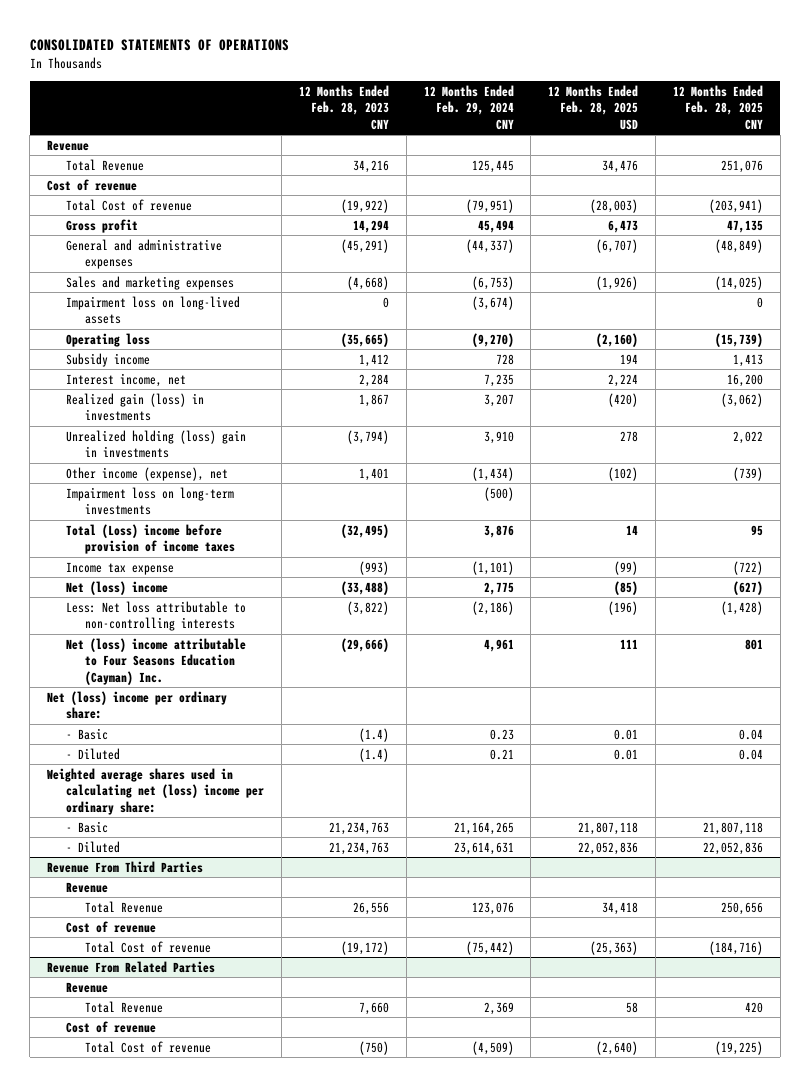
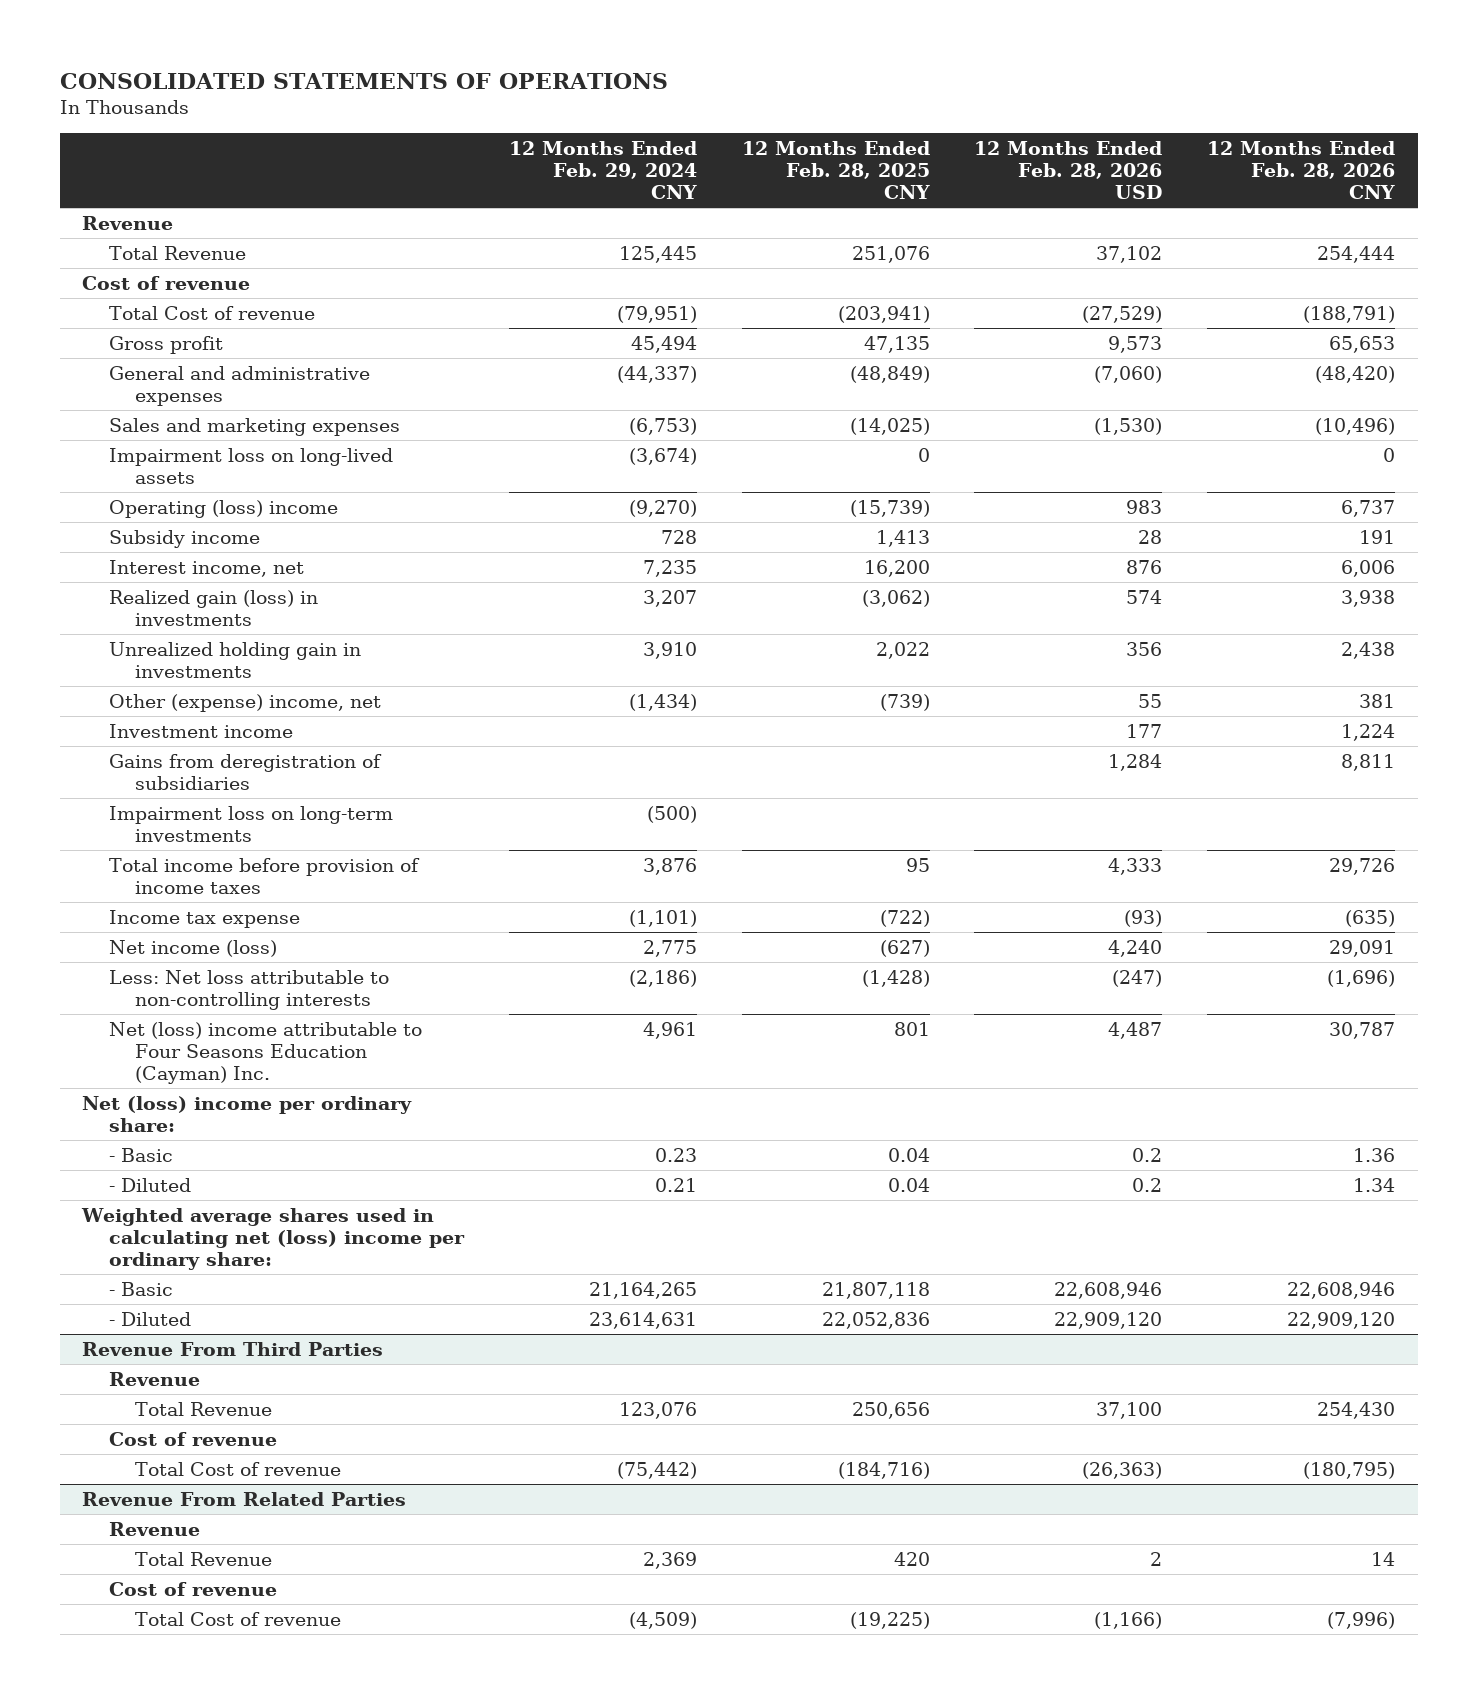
- | 12 Months Ended Feb. 28, 2023 CNY | 12 Months Ended Feb. 29, 2024 CNY | 12 Months Ended Feb. 28, 2025 USD | 12 Months Ended Feb. 28, 2025 CNY
+ | 12 Months Ended Feb. 29, 2024 CNY | 12 Months Ended Feb. 28, 2025 CNY | 12 Months Ended Feb. 28, 2026 USD | 12 Months Ended Feb. 28, 2026 CNY
- Operating loss | (35,665) | (9,270) | (2,160) | (15,739)
+ Operating (loss) income | (9,270) | (15,739) | 983 | 6,737
- Unrealized holding (loss) gain in investments | (3,794) | 3,910 | 278 | 2,022
- Other income (expense), net | 1,401 | (1,434) | (102) | (739)
+ Unrealized holding gain in investments | 3,910 | 2,022 | 356 | 2,438
+ Other (expense) income, net | (1,434) | (739) | 55 | 381
+ Investment income | | | 177 | 1,224
+ Gains from deregistration of subsidiaries | | | 1,284 | 8,811
- Total (Loss) income before provision of income taxes | (32,495) | 3,876 | 14 | 95
+ Total income before provision of income taxes | 3,876 | 95 | 4,333 | 29,726
- Net (loss) income | (33,488) | 2,775 | (85) | (627)
+ Net income (loss) | 2,775 | (627) | 4,240 | 29,091

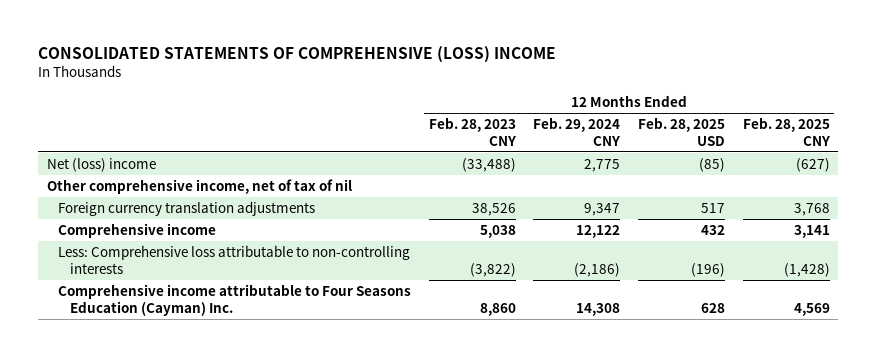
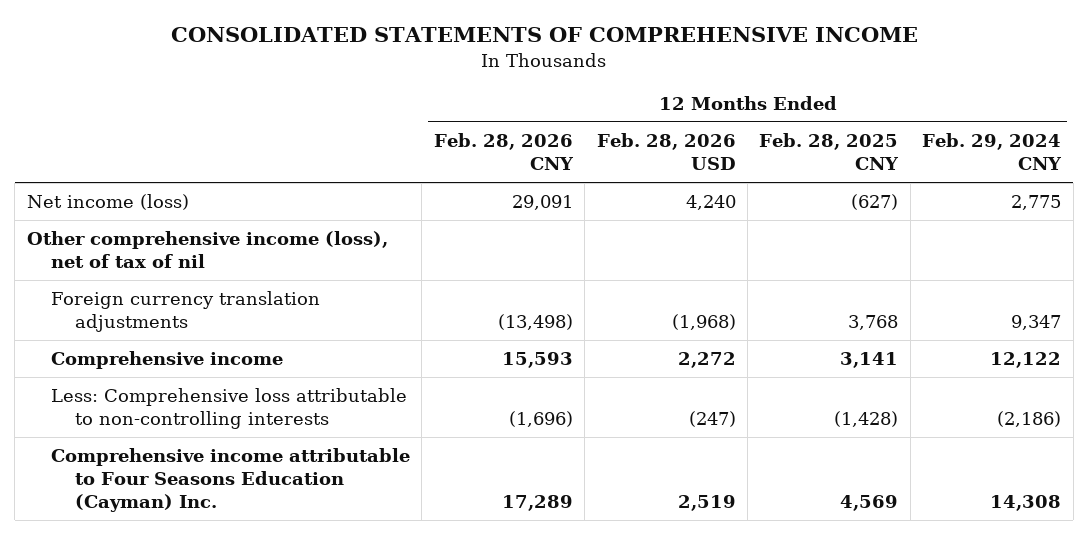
- CONSOLIDATED STATEMENTS OF COMPREHENSIVE (LOSS) INCOME
+ CONSOLIDATED STATEMENTS OF COMPREHENSIVE INCOME
- | 12 Months Ended Feb. 28, 2023 CNY | 12 Months Ended Feb. 29, 2024 CNY | 12 Months Ended Feb. 28, 2025 USD | 12 Months Ended Feb. 28, 2025 CNY
+ | 12 Months Ended Feb. 28, 2026 CNY | 12 Months Ended Feb. 28, 2026 USD | 12 Months Ended Feb. 28, 2025 CNY | 12 Months Ended Feb. 29, 2024 CNY
- Net (loss) income | (33,488) | 2,775 | (85) | (627)
- Other comprehensive income, net of tax of nil
+ Net income (loss) | 29,091 | 4,240 | (627) | 2,775
+ Other comprehensive income (loss), net of tax of nil

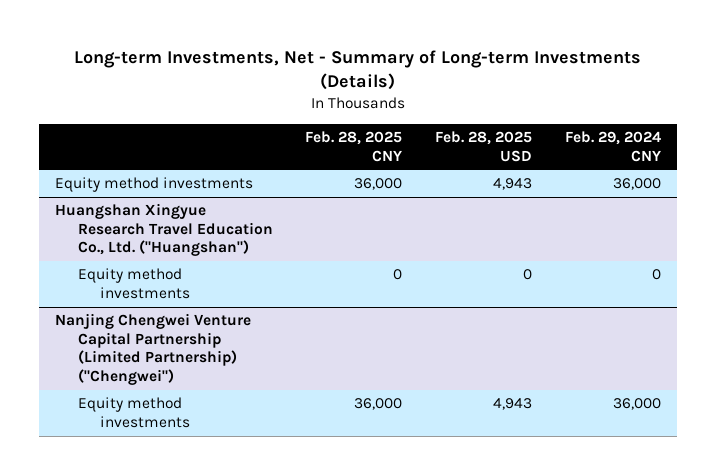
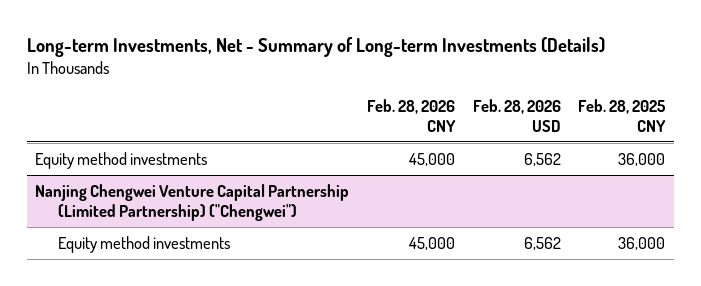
- | Feb. 28, 2025 CNY | Feb. 28, 2025 USD | Feb. 29, 2024 CNY
+ | Feb. 28, 2026 CNY | Feb. 28, 2026 USD | Feb. 28, 2025 CNY
- Huangshan Xingyue Research Travel Education Co., Ltd. ("Huangshan")
- Equity method investments | 0 | 0 | 0

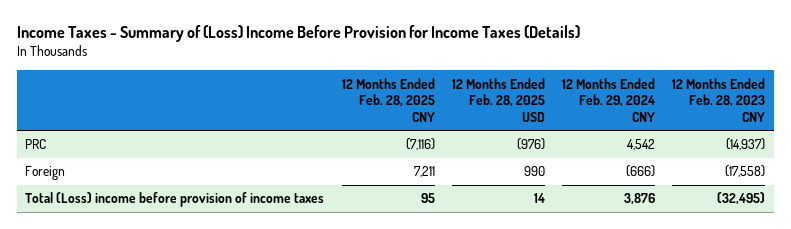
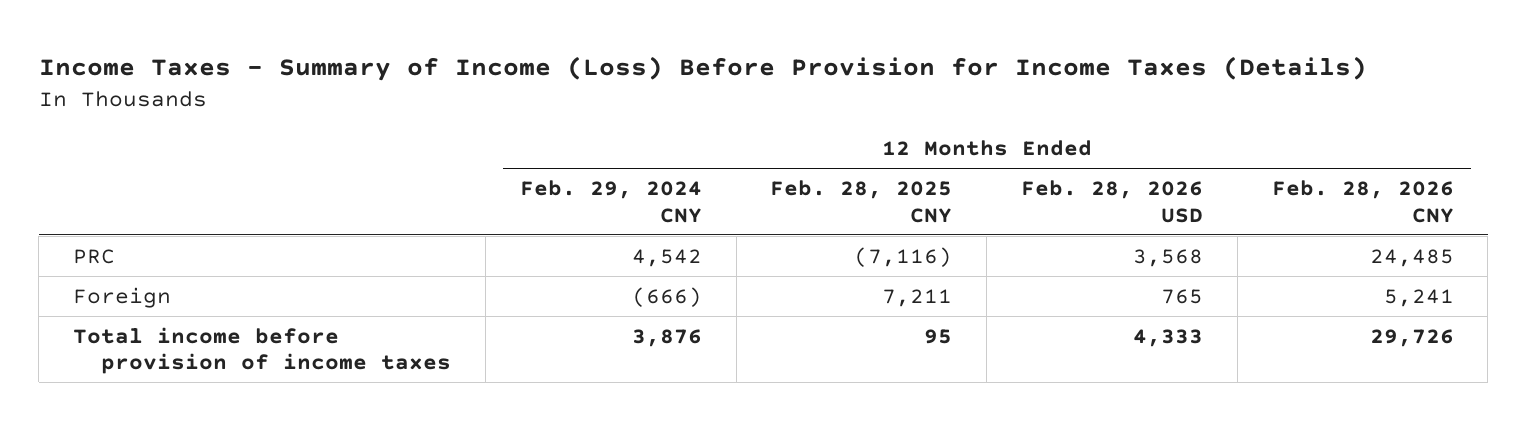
- Income Taxes - Summary of (Loss) Income Before Provision for Income Taxes (Details)
+ Income Taxes - Summary of Income (Loss) Before Provision for Income Taxes (Details)
- | 12 Months Ended Feb. 28, 2025 CNY | 12 Months Ended Feb. 28, 2025 USD | 12 Months Ended Feb. 29, 2024 CNY | 12 Months Ended Feb. 28, 2023 CNY
+ | 12 Months Ended Feb. 29, 2024 CNY | 12 Months Ended Feb. 28, 2025 CNY | 12 Months Ended Feb. 28, 2026 USD | 12 Months Ended Feb. 28, 2026 CNY
- Total (Loss) income before provision of income taxes | 95 | 14 | 3,876 | (32,495)
+ Total income before provision of income taxes | 3,876 | 95 | 4,333 | 29,726

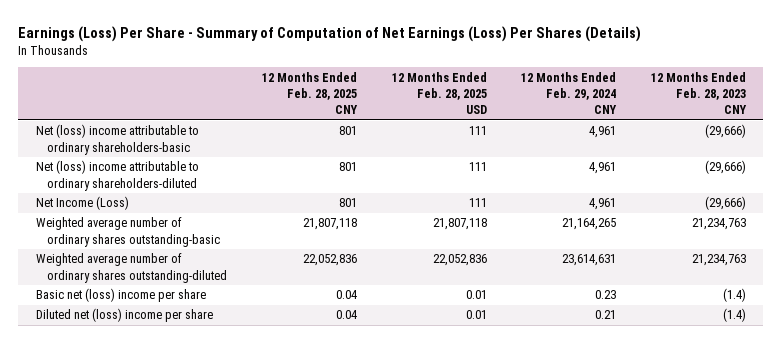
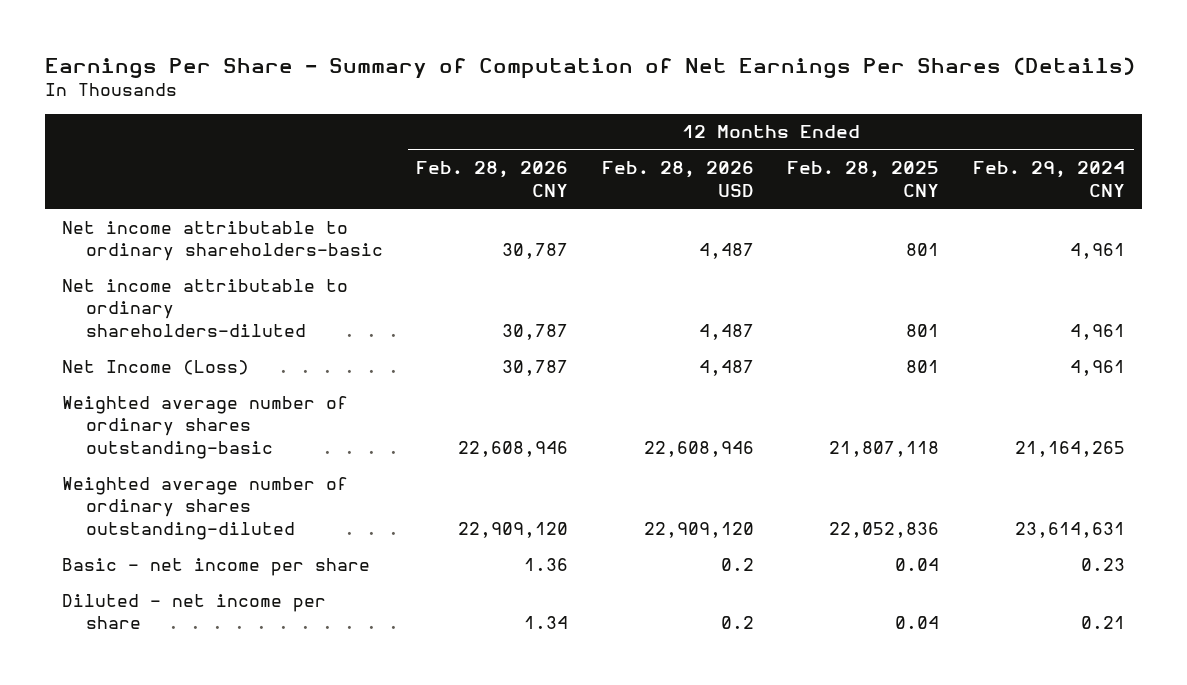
- Earnings (Loss) Per Share - Summary of Computation of Net Earnings (Loss) Per Shares (Details)
+ Earnings Per Share - Summary of Computation of Net Earnings Per Shares (Details)
- | 12 Months Ended Feb. 28, 2025 CNY | 12 Months Ended Feb. 28, 2025 USD | 12 Months Ended Feb. 29, 2024 CNY | 12 Months Ended Feb. 28, 2023 CNY
+ | 12 Months Ended Feb. 28, 2026 CNY | 12 Months Ended Feb. 28, 2026 USD | 12 Months Ended Feb. 28, 2025 CNY | 12 Months Ended Feb. 29, 2024 CNY
- Net (loss) income attributable to ordinary shareholders-basic | 801 | 111 | 4,961 | (29,666)
- Net (loss) income attributable to ordinary shareholders-diluted | 801 | 111 | 4,961 | (29,666)
+ Net income attributable to ordinary shareholders-basic | 30,787 | 4,487 | 801 | 4,961
+ Net income attributable to ordinary shareholders-diluted | 30,787 | 4,487 | 801 | 4,961
- Basic net (loss) income per share | 0.04 | 0.01 | 0.23 | (1.4)
- Diluted net (loss) income per share | 0.04 | 0.01 | 0.21 | (1.4)
+ Basic - net income per share | 1.36 | 0.2 | 0.04 | 0.23
+ Diluted - net income per share | 1.34 | 0.2 | 0.04 | 0.21

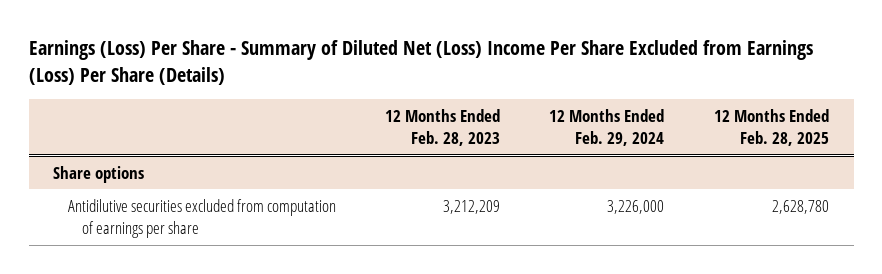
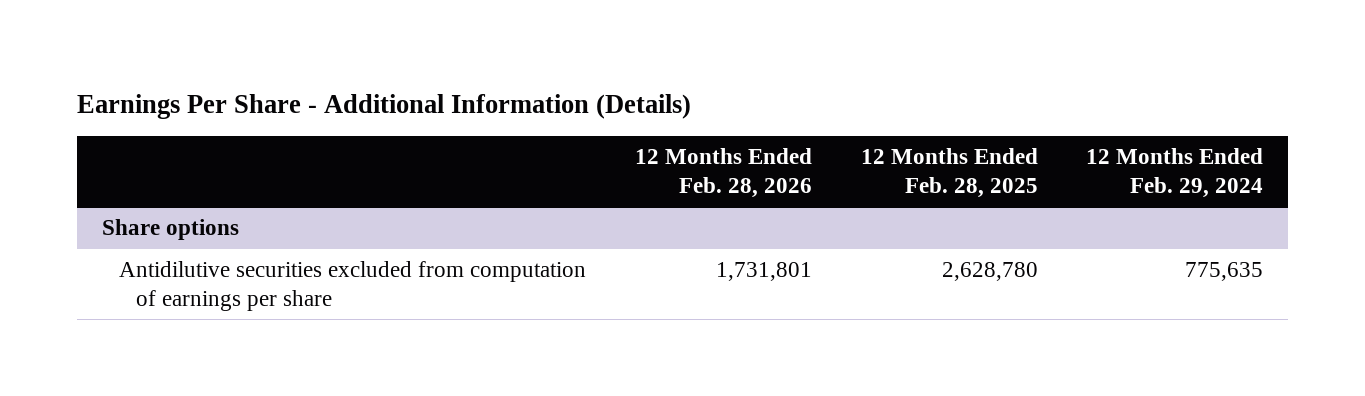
- Earnings (Loss) Per Share - Summary of Diluted Net (Loss) Income Per Share Excluded from Earnings (Loss) Per Share (Details)
+ Earnings Per Share - Additional Information (Details)
- | 12 Months Ended Feb. 28, 2023 | 12 Months Ended Feb. 29, 2024 | 12 Months Ended Feb. 28, 2025
+ | 12 Months Ended Feb. 28, 2026 | 12 Months Ended Feb. 28, 2025 | 12 Months Ended Feb. 29, 2024
@ Share options
- Antidilutive securities excluded from computation of earnings per share | 3,212,209 | 3,226,000 | 2,628,780
+ Antidilutive securities excluded from computation of earnings per share | 1,731,801 | 2,628,780 | 775,635

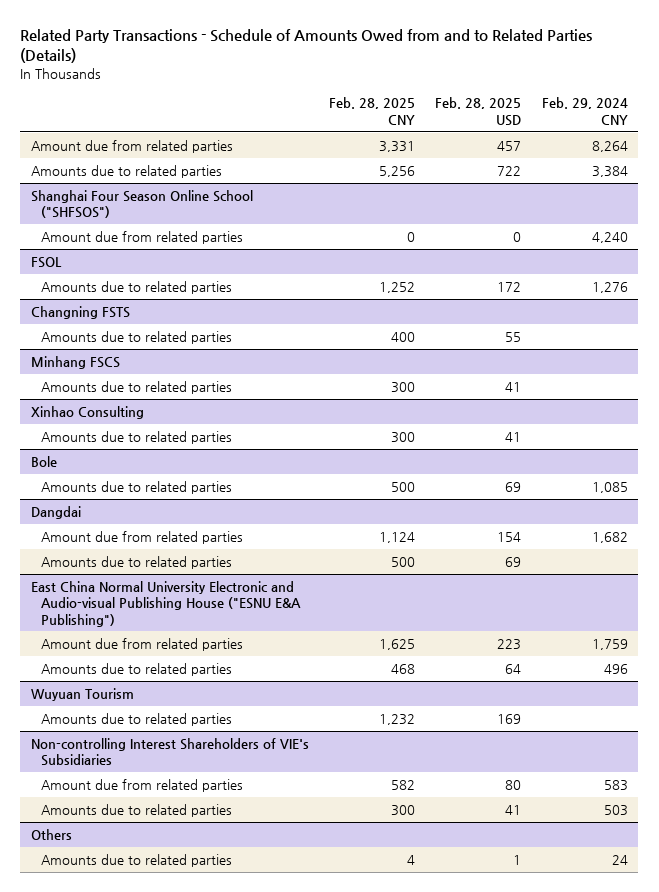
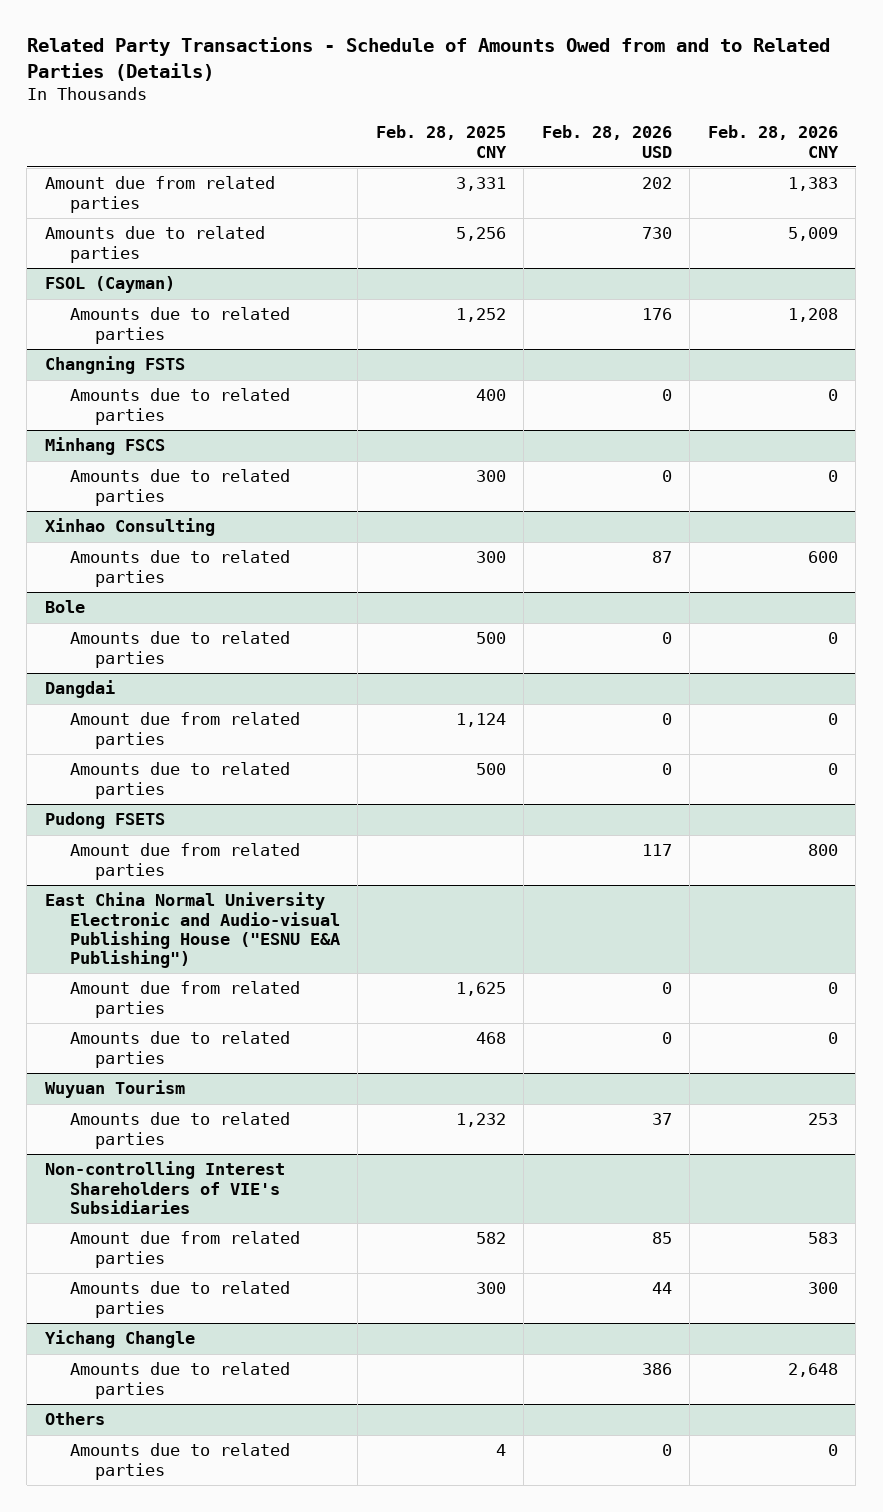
- | Feb. 28, 2025 CNY | Feb. 28, 2025 USD | Feb. 29, 2024 CNY
+ | Feb. 28, 2025 CNY | Feb. 28, 2026 USD | Feb. 28, 2026 CNY
- Shanghai Four Season Online School ("SHFSOS")
- Amount due from related parties | 0 | 0 | 4,240
- FSOL
+ FSOL (Cayman)
+ Pudong FSETS
+ Amount due from related parties | | 117 | 800
+ Yichang Changle
+ Amounts due to related parties | | 386 | 2,648

